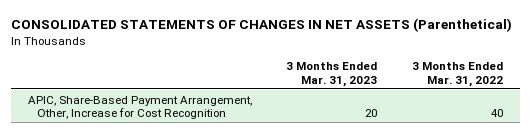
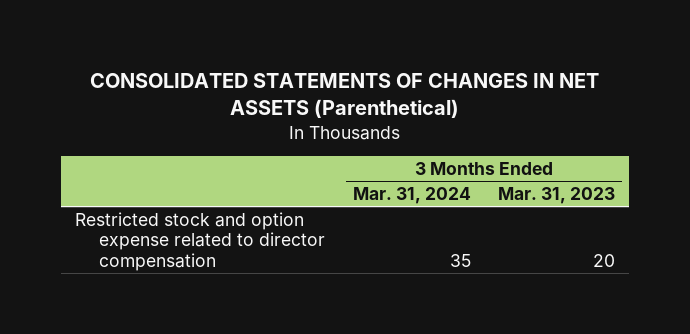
- | 3 Months Ended Mar. 31, 2023 | 3 Months Ended Mar. 31, 2022
+ | 3 Months Ended Mar. 31, 2024 | 3 Months Ended Mar. 31, 2023
- APIC, Share-Based Payment Arrangement, Other, Increase for Cost Recognition | 20 | 40
+ Restricted stock and option expense related to director compensation | 35 | 20

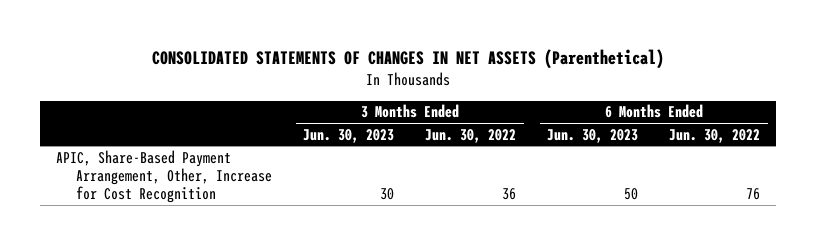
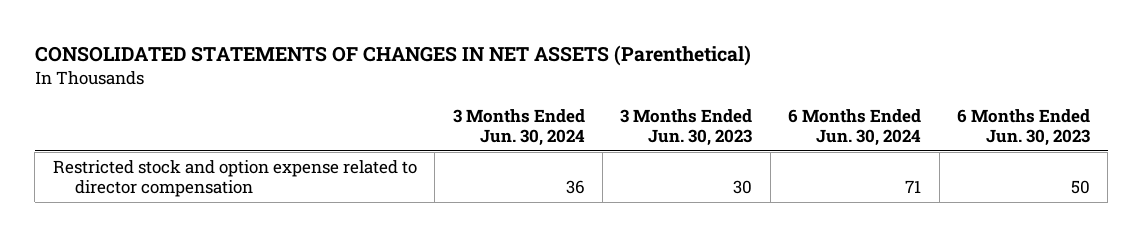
- | 3 Months Ended Jun. 30, 2023 | 3 Months Ended Jun. 30, 2022 | 6 Months Ended Jun. 30, 2023 | 6 Months Ended Jun. 30, 2022
+ | 3 Months Ended Jun. 30, 2024 | 3 Months Ended Jun. 30, 2023 | 6 Months Ended Jun. 30, 2024 | 6 Months Ended Jun. 30, 2023
- APIC, Share-Based Payment Arrangement, Other, Increase for Cost Recognition | 30 | 36 | 50 | 76
+ Restricted stock and option expense related to director compensation | 36 | 30 | 71 | 50

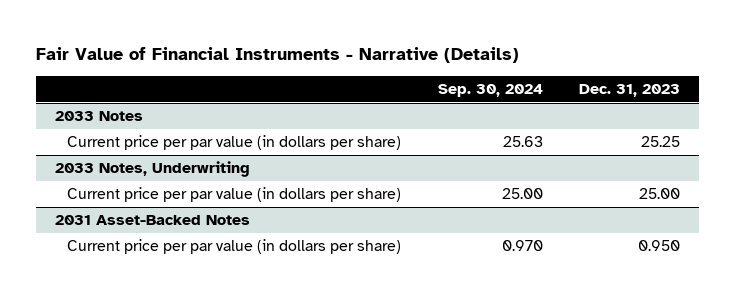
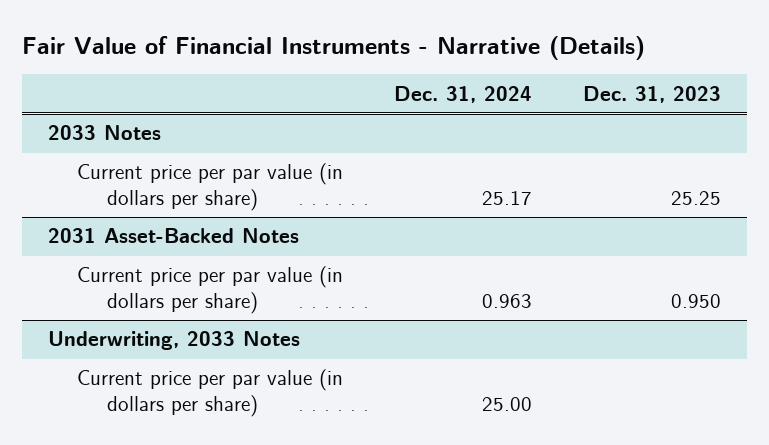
- | Sep. 30, 2024 | Dec. 31, 2023
+ | Dec. 31, 2024 | Dec. 31, 2023
- 2033 Notes, Underwriting
- Current price per par value (in dollars per share) | 25.00 | 25.00
+ Underwriting, 2033 Notes
+ Current price per par value (in dollars per share) | 25.00 |

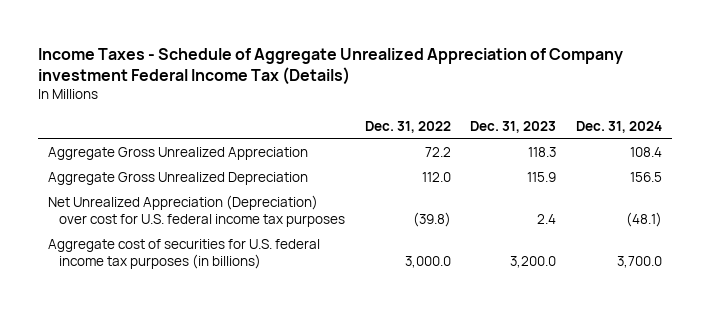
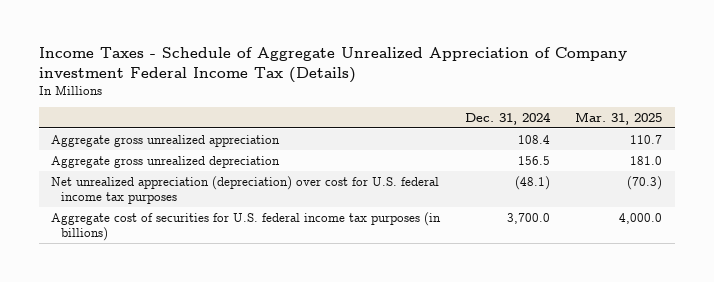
- | Dec. 31, 2022 | Dec. 31, 2023 | Dec. 31, 2024
+ | Dec. 31, 2024 | Mar. 31, 2025
- Aggregate Gross Unrealized Appreciation | 72.2 | 118.3 | 108.4
- Aggregate Gross Unrealized Depreciation | 112.0 | 115.9 | 156.5
- Net Unrealized Appreciation (Depreciation) over cost for U.S. federal income tax purposes | (39.8) | 2.4 | (48.1)
+ Aggregate gross unrealized appreciation | 108.4 | 110.7
+ Aggregate gross unrealized depreciation | 156.5 | 181.0
+ Net unrealized appreciation (depreciation) over cost for U.S. federal income tax purposes | (48.1) | (70.3)

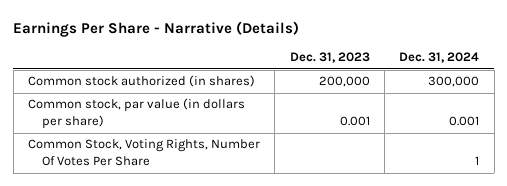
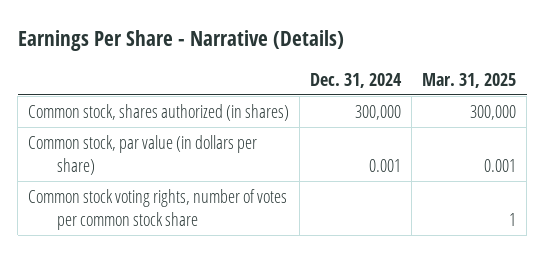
- | Dec. 31, 2023 | Dec. 31, 2024
+ | Dec. 31, 2024 | Mar. 31, 2025
- Common stock authorized (in shares) | 200,000 | 300,000
+ Common stock, shares authorized (in shares) | 300,000 | 300,000
- Common Stock, Voting Rights, Number Of Votes Per Share | | 1
+ Common stock voting rights, number of votes per common stock share | | 1

